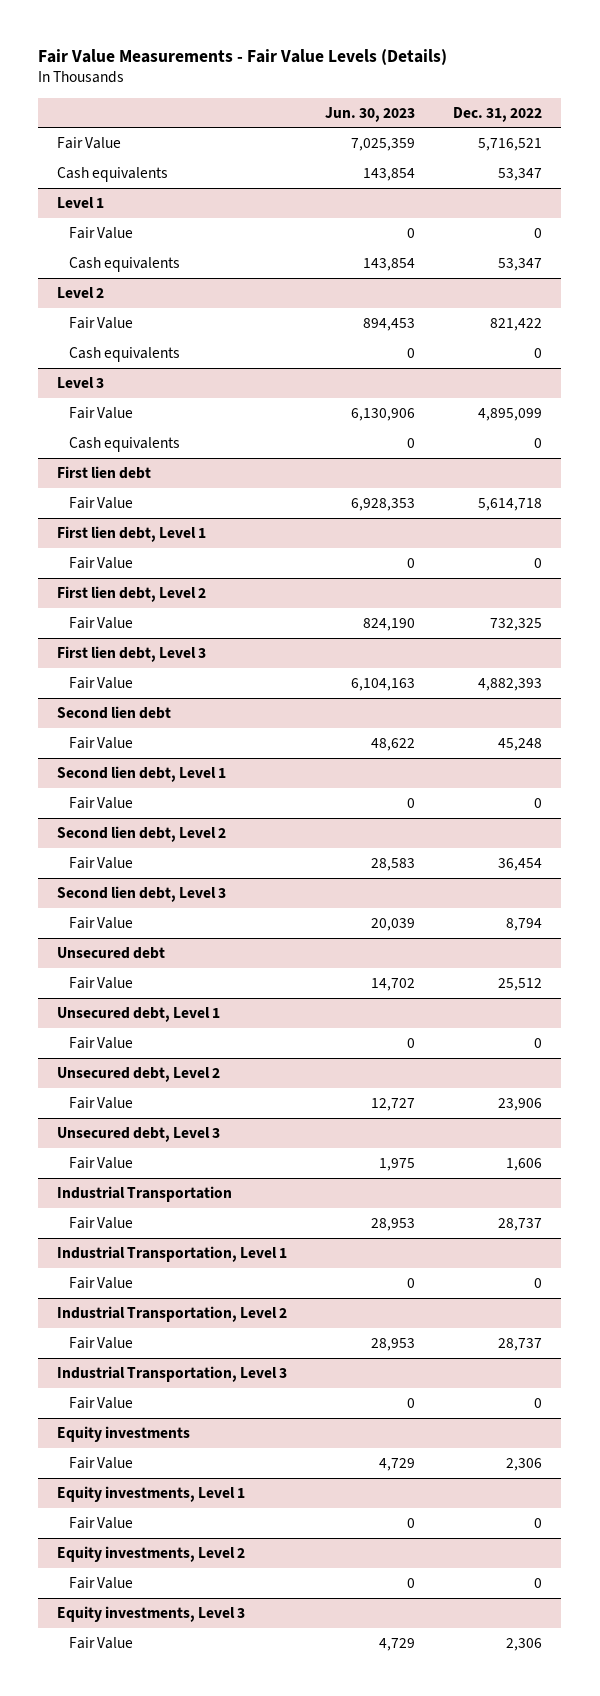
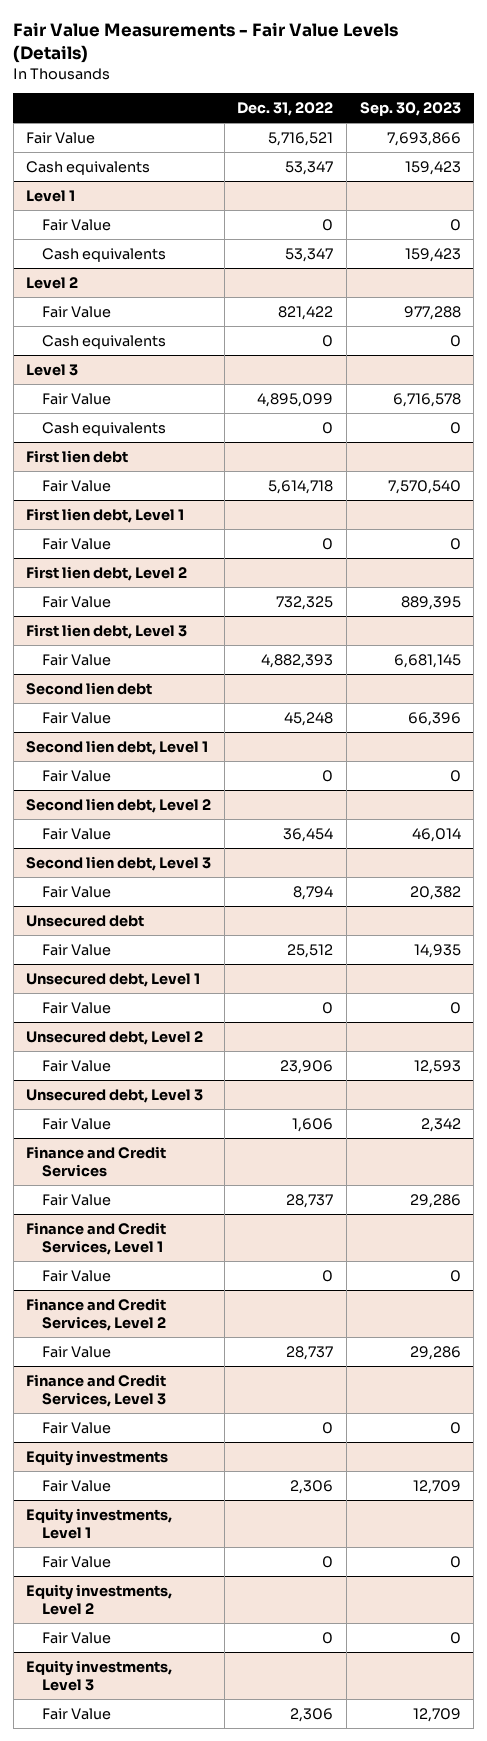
- | Jun. 30, 2023 | Dec. 31, 2022
+ | Dec. 31, 2022 | Sep. 30, 2023
- Industrial Transportation
+ Finance and Credit Services
- Industrial Transportation, Level 1
+ Finance and Credit Services, Level 1
- Industrial Transportation, Level 2
+ Finance and Credit Services, Level 2
- Industrial Transportation, Level 3
+ Finance and Credit Services, Level 3

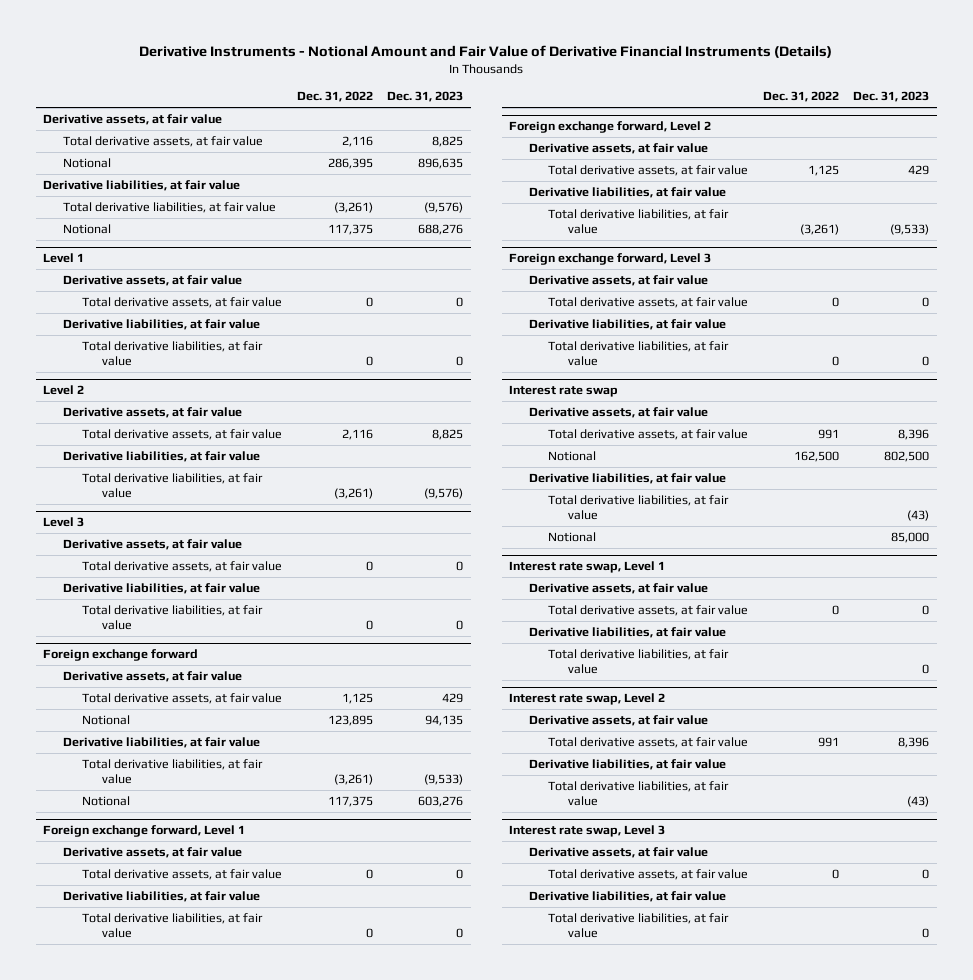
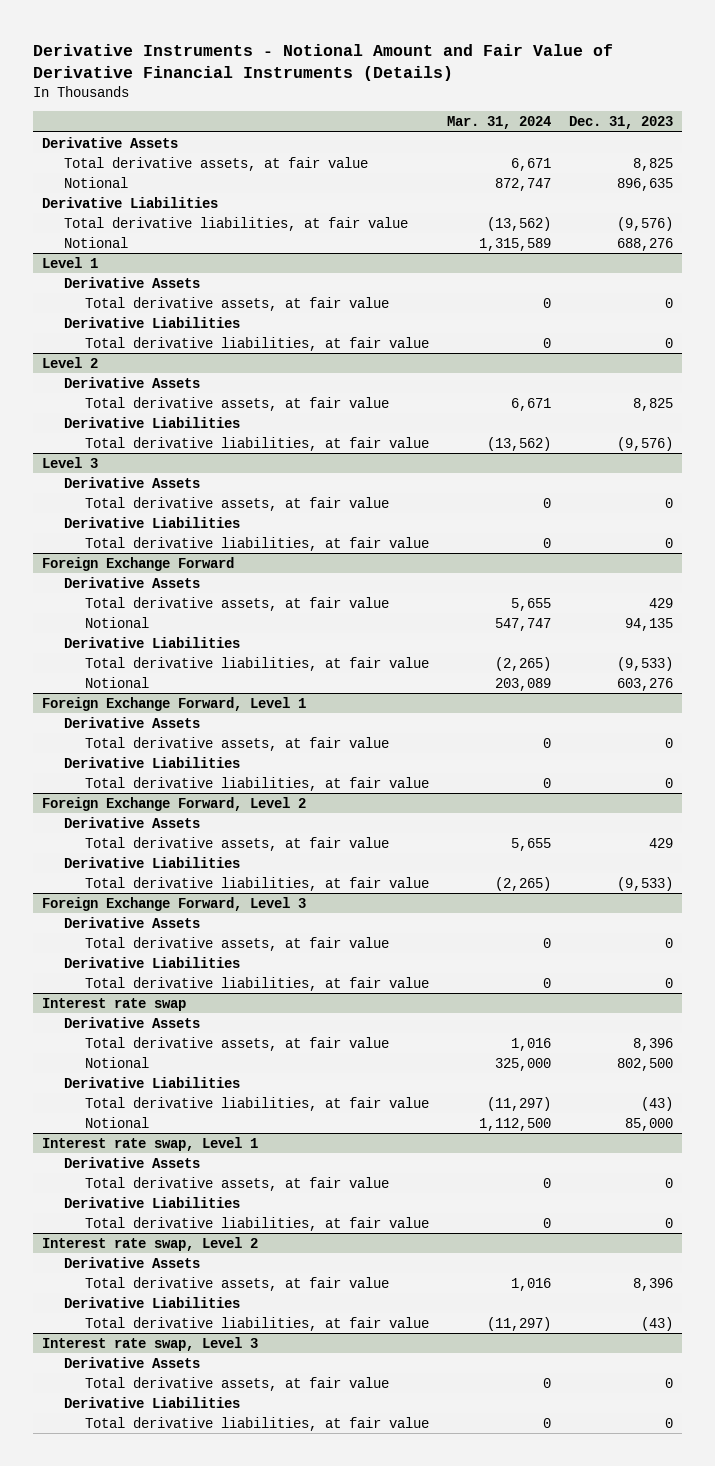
- | Dec. 31, 2022 | Dec. 31, 2023
+ | Mar. 31, 2024 | Dec. 31, 2023
- Derivative assets, at fair value
+ Derivative Assets
- Derivative liabilities, at fair value
+ Derivative Liabilities
@ Level 1
- Derivative assets, at fair value
+ Derivative Assets
- Derivative liabilities, at fair value
+ Derivative Liabilities
@ Level 2
- Derivative assets, at fair value
+ Derivative Assets
- Derivative liabilities, at fair value
+ Derivative Liabilities
@ Level 3
- Derivative assets, at fair value
+ Derivative Assets
- Derivative liabilities, at fair value
+ Derivative Liabilities
- Foreign exchange forward
- Derivative assets, at fair value
+ Foreign Exchange Forward
+ Derivative Assets
- Derivative liabilities, at fair value
+ Derivative Liabilities
- Foreign exchange forward, Level 1
- Derivative assets, at fair value
+ Foreign Exchange Forward, Level 1
+ Derivative Assets
- Derivative liabilities, at fair value
+ Derivative Liabilities
- Foreign exchange forward, Level 2
- Derivative assets, at fair value
+ Foreign Exchange Forward, Level 2
+ Derivative Assets
- Derivative liabilities, at fair value
+ Derivative Liabilities
- Foreign exchange forward, Level 3
- Derivative assets, at fair value
+ Foreign Exchange Forward, Level 3
+ Derivative Assets
- Derivative liabilities, at fair value
+ Derivative Liabilities
@ Interest rate swap
- Derivative assets, at fair value
+ Derivative Assets
- Derivative liabilities, at fair value
+ Derivative Liabilities
@ Interest rate swap, Level 1
- Derivative assets, at fair value
+ Derivative Assets
- Derivative liabilities, at fair value
+ Derivative Liabilities
@ Interest rate swap, Level 2
- Derivative assets, at fair value
+ Derivative Assets
- Derivative liabilities, at fair value
+ Derivative Liabilities
@ Interest rate swap, Level 3
- Derivative assets, at fair value
+ Derivative Assets
- Derivative liabilities, at fair value
+ Derivative Liabilities

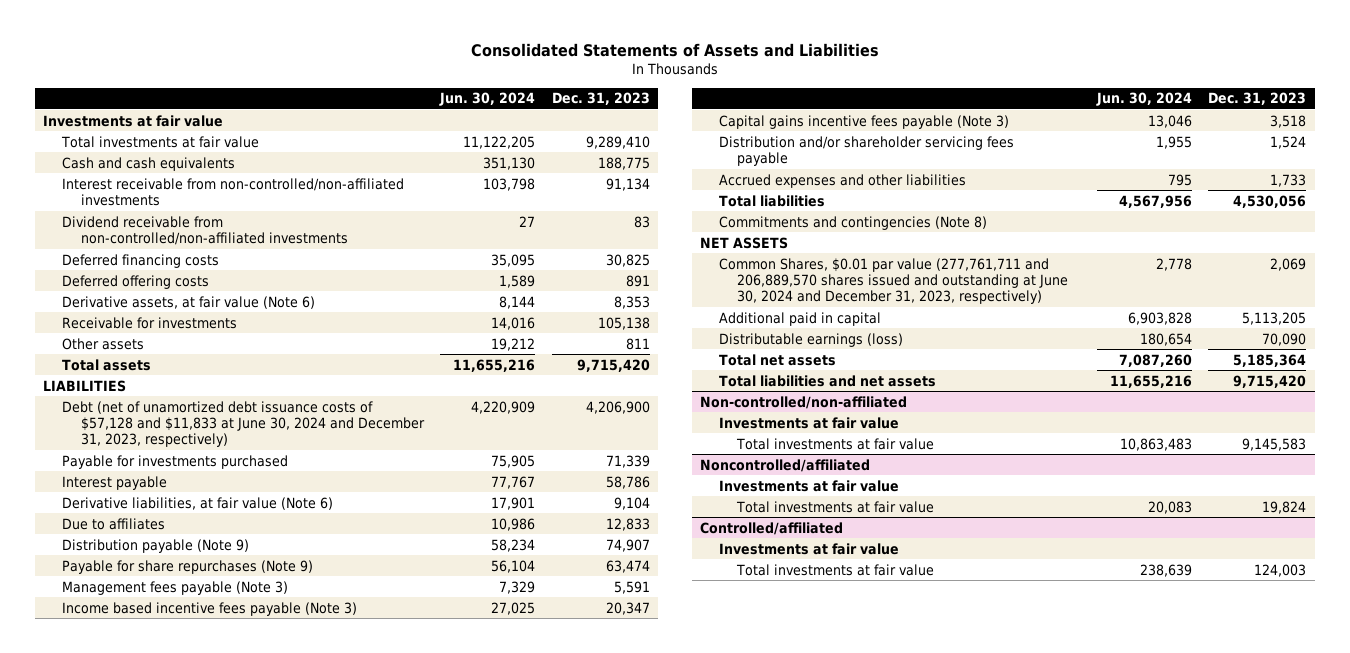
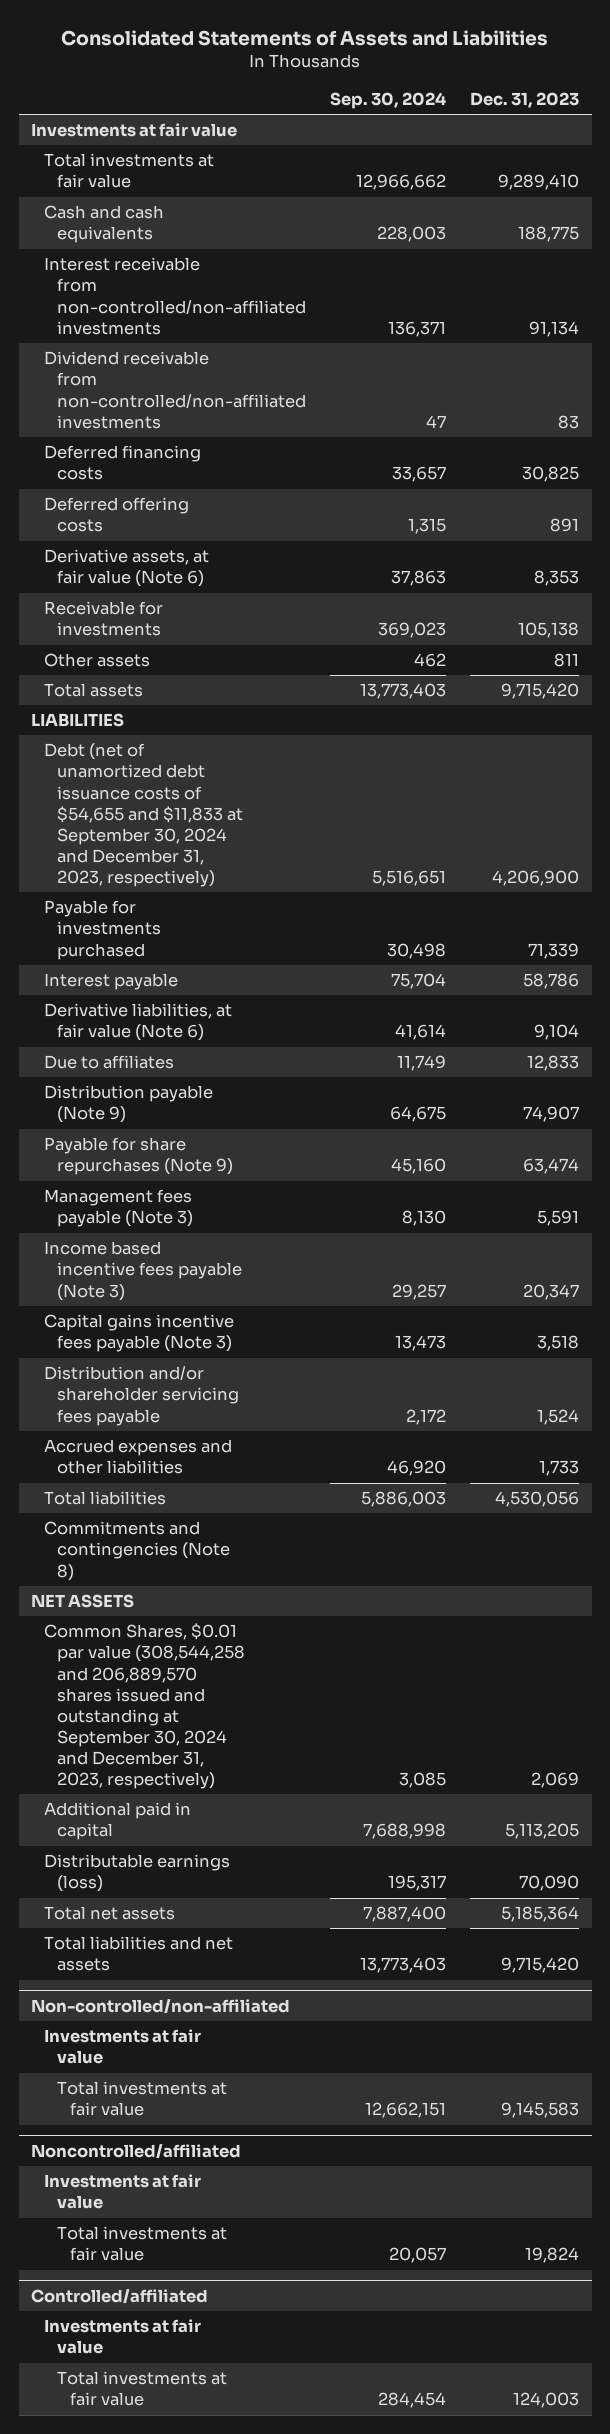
- | Jun. 30, 2024 | Dec. 31, 2023
+ | Sep. 30, 2024 | Dec. 31, 2023
- Debt (net of unamortized debt issuance costs of $57,128 and $11,833 at June 30, 2024 and December 31, 2023, respectively) | 4,220,909 | 4,206,900
+ Debt (net of unamortized debt issuance costs of $54,655 and $11,833 at September 30, 2024 and December 31, 2023, respectively) | 5,516,651 | 4,206,900
- Common Shares, $0.01 par value (277,761,711 and 206,889,570 shares issued and outstanding at June 30, 2024 and December 31, 2023, respectively) | 2,778 | 2,069
+ Common Shares, $0.01 par value (308,544,258 and 206,889,570 shares issued and outstanding at September 30, 2024 and December 31, 2023, respectively) | 3,085 | 2,069

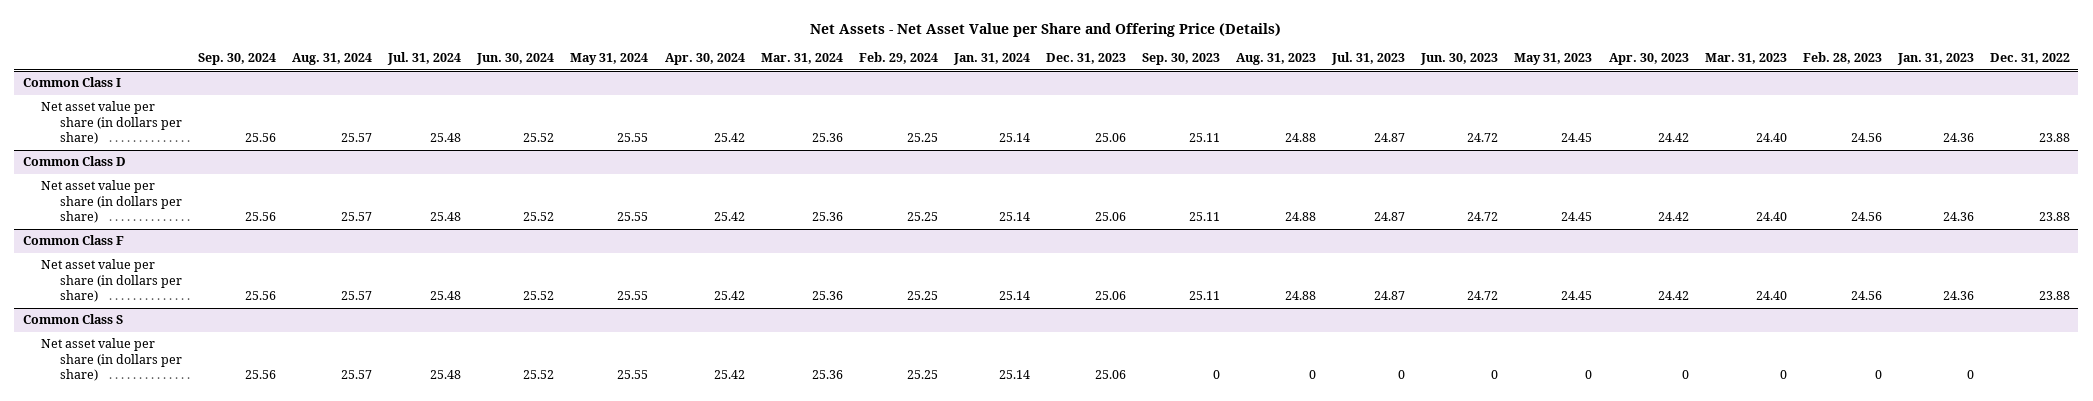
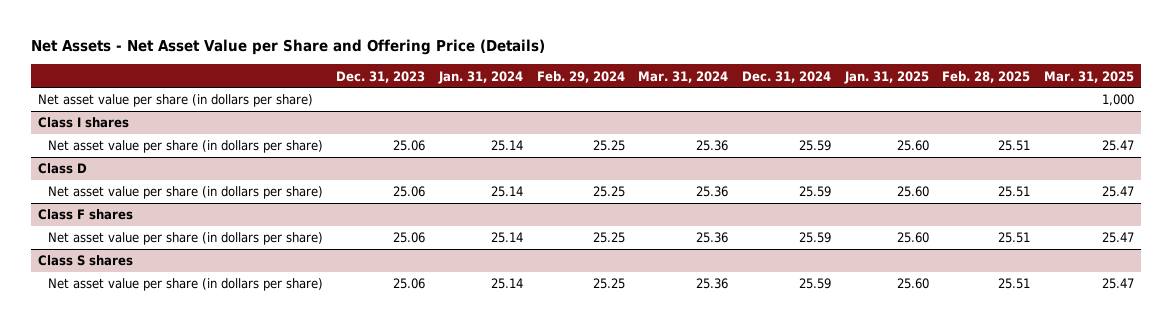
- | Sep. 30, 2024 | Aug. 31, 2024 | Jul. 31, 2024 | Jun. 30, 2024 | May 31, 2024 | Apr. 30, 2024 | Mar. 31, 2024 | Feb. 29, 2024 | Jan. 31, 2024 | Dec. 31, 2023 | Sep. 30, 2023 | Aug. 31, 2023 | Jul. 31, 2023 | Jun. 30, 2023 | May 31, 2023 | Apr. 30, 2023 | Mar. 31, 2023 | Feb. 28, 2023 | Jan. 31, 2023 | Dec. 31, 2022
+ | Dec. 31, 2023 | Jan. 31, 2024 | Feb. 29, 2024 | Mar. 31, 2024 | Dec. 31, 2024 | Jan. 31, 2025 | Feb. 28, 2025 | Mar. 31, 2025
- Common Class I
+ Net asset value per share (in dollars per share) | | | | | | | | 1,000
+ Class I shares
- Common Class D
+ Class D
- Common Class F
+ Class F shares
- Common Class S
+ Class S shares

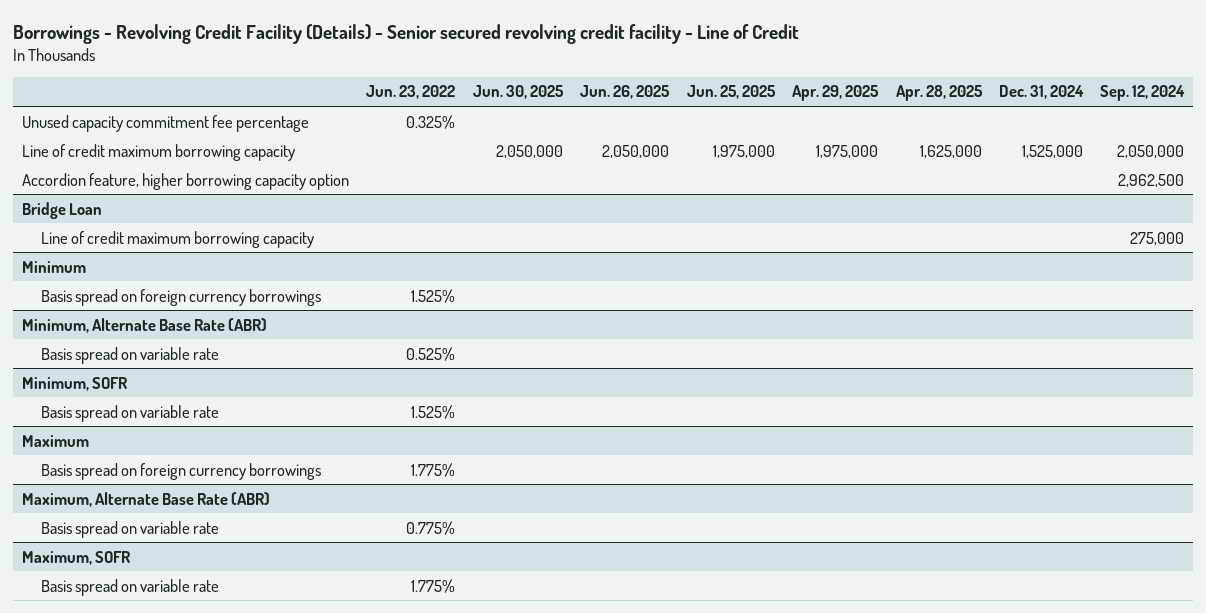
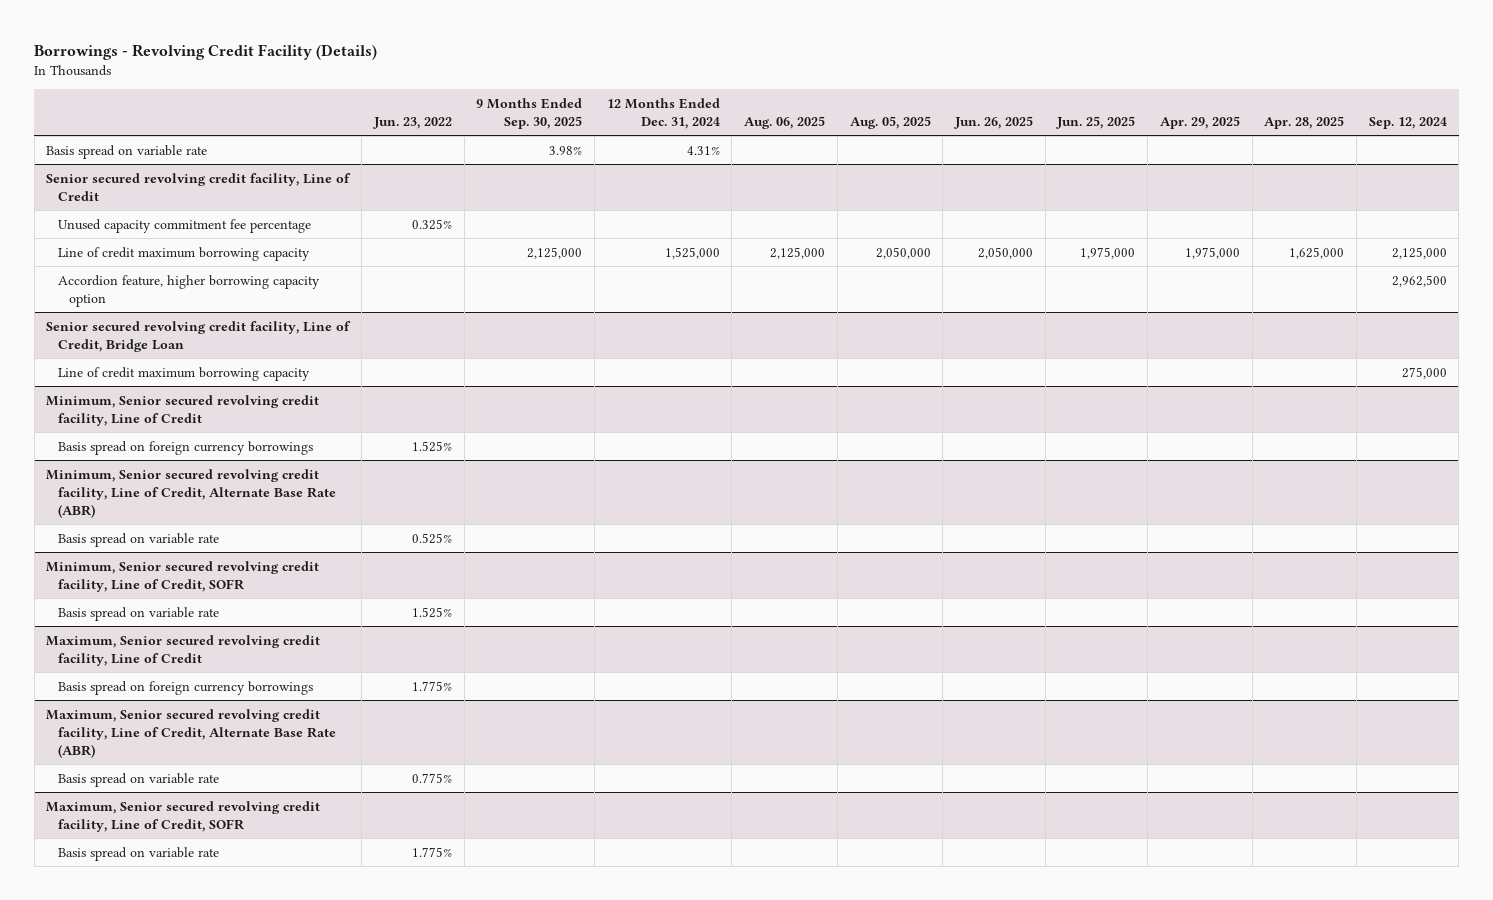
- Borrowings - Revolving Credit Facility (Details) - Senior secured revolving credit facility - Line of Credit
+ Borrowings - Revolving Credit Facility (Details)
- | Jun. 23, 2022 | Jun. 30, 2025 | Jun. 26, 2025 | Jun. 25, 2025 | Apr. 29, 2025 | Apr. 28, 2025 | Dec. 31, 2024 | Sep. 12, 2024
+ | Jun. 23, 2022 | 9 Months Ended Sep. 30, 2025 | 12 Months Ended Dec. 31, 2024 | Aug. 06, 2025 | Aug. 05, 2025 | Jun. 26, 2025 | Jun. 25, 2025 | Apr. 29, 2025 | Apr. 28, 2025 | Sep. 12, 2024
+ Basis spread on variable rate | | 3.98% | 4.31% | | | | | | |
+ Senior secured revolving credit facility, Line of Credit
- Line of credit maximum borrowing capacity | | 2,050,000 | 2,050,000 | 1,975,000 | 1,975,000 | 1,625,000 | 1,525,000 | 2,050,000
+ Line of credit maximum borrowing capacity | | 2,125,000 | 1,525,000 | 2,125,000 | 2,050,000 | 2,050,000 | 1,975,000 | 1,975,000 | 1,625,000 | 2,125,000
- Bridge Loan
+ Senior secured revolving credit facility, Line of Credit, Bridge Loan
- Minimum
+ Minimum, Senior secured revolving credit facility, Line of Credit
- Minimum, Alternate Base Rate (ABR)
+ Minimum, Senior secured revolving credit facility, Line of Credit, Alternate Base Rate (ABR)
- Minimum, SOFR
+ Minimum, Senior secured revolving credit facility, Line of Credit, SOFR
- Maximum
+ Maximum, Senior secured revolving credit facility, Line of Credit
- Maximum, Alternate Base Rate (ABR)
+ Maximum, Senior secured revolving credit facility, Line of Credit, Alternate Base Rate (ABR)
- Maximum, SOFR
+ Maximum, Senior secured revolving credit facility, Line of Credit, SOFR

